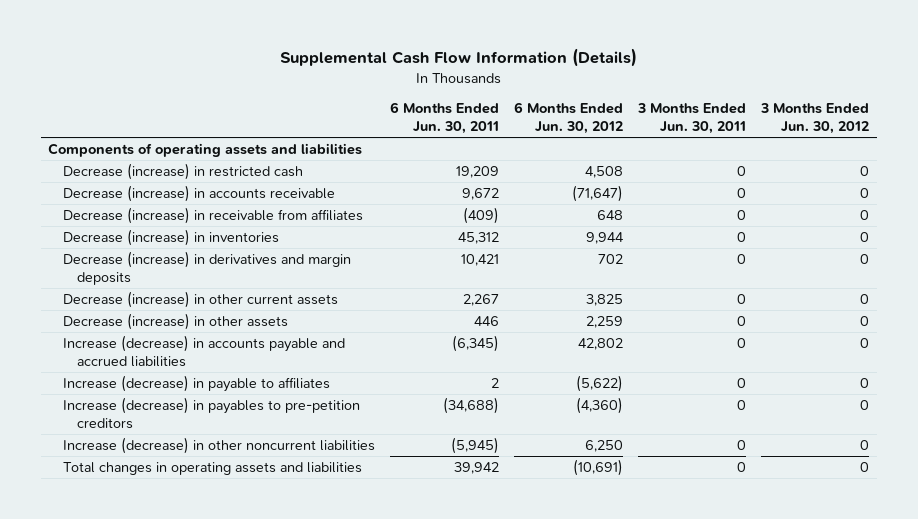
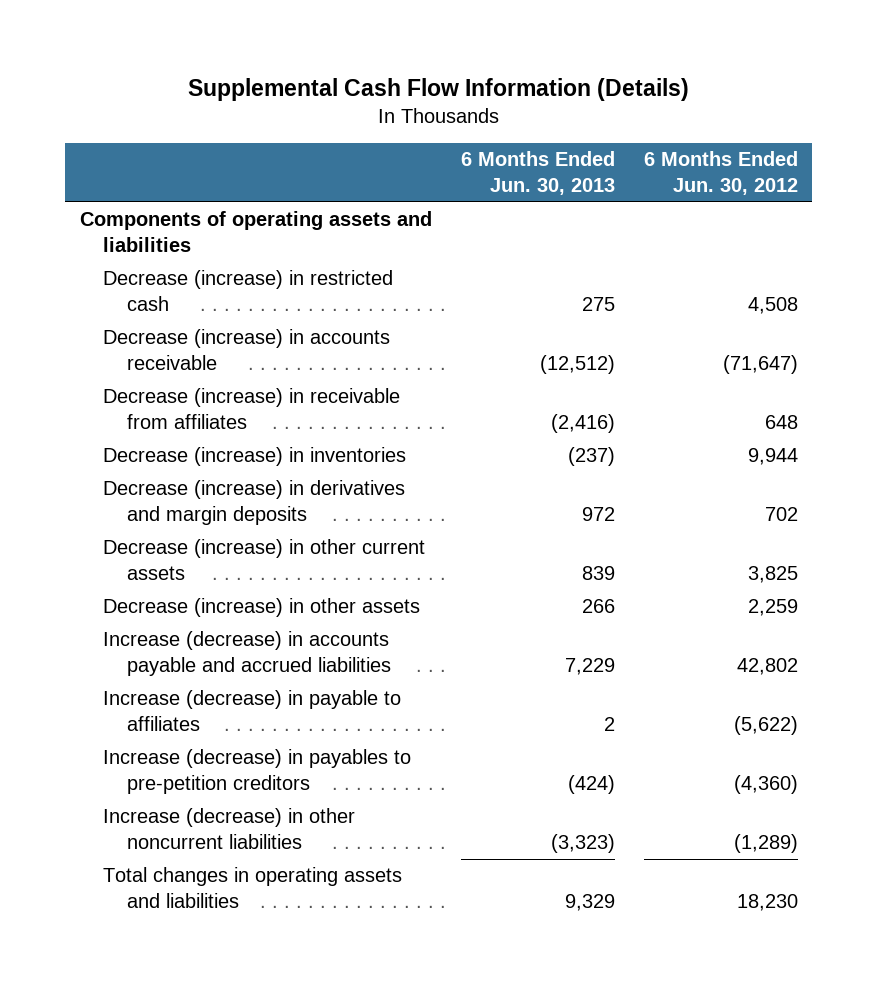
- | 6 Months Ended Jun. 30, 2011 | 6 Months Ended Jun. 30, 2012 | 3 Months Ended Jun. 30, 2011 | 3 Months Ended Jun. 30, 2012
+ | 6 Months Ended Jun. 30, 2013 | 6 Months Ended Jun. 30, 2012
- Increase (decrease) in other noncurrent liabilities | (5,945) | 6,250 | 0 | 0
- Total changes in operating assets and liabilities | 39,942 | (10,691) | 0 | 0
+ Increase (decrease) in other noncurrent liabilities | (3,323) | (1,289)
+ Total changes in operating assets and liabilities | 9,329 | 18,230

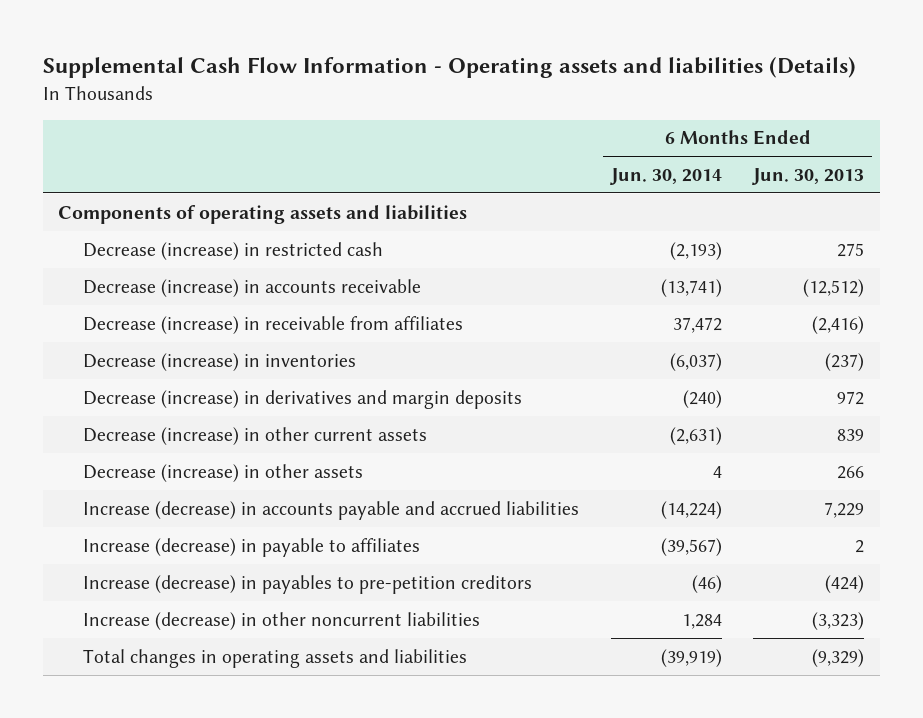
- Supplemental Cash Flow Information (Details)
+ Supplemental Cash Flow Information - Operating assets and liabilities (Details)
- | 6 Months Ended Jun. 30, 2013 | 6 Months Ended Jun. 30, 2012
+ | 6 Months Ended Jun. 30, 2014 | 6 Months Ended Jun. 30, 2013
- Total changes in operating assets and liabilities | 9,329 | 18,230
+ Total changes in operating assets and liabilities | (39,919) | (9,329)

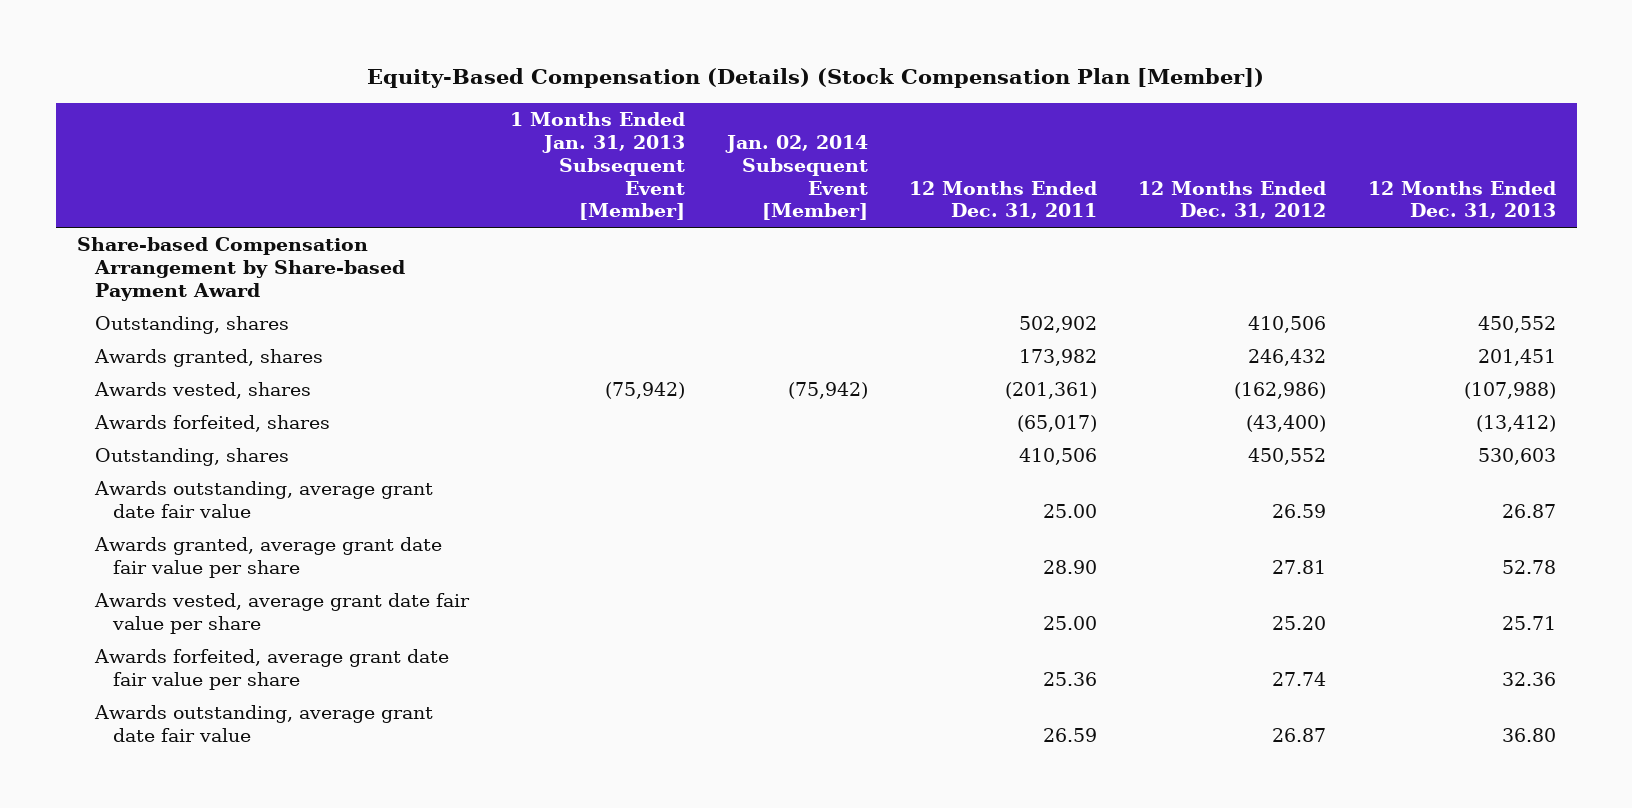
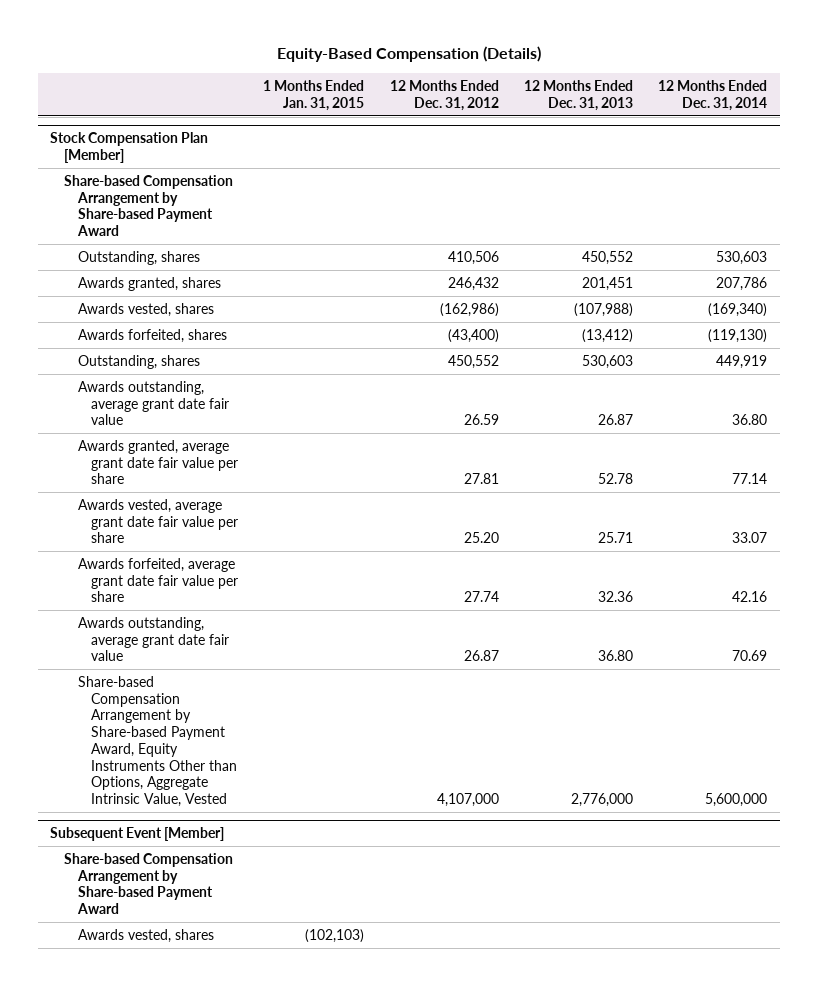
- Equity-Based Compensation (Details) (Stock Compensation Plan [Member])
+ Equity-Based Compensation (Details)
- | 1 Months Ended Jan. 31, 2013 Subsequent Event [Member] | Jan. 02, 2014 Subsequent Event [Member] | 12 Months Ended Dec. 31, 2011 | 12 Months Ended Dec. 31, 2012 | 12 Months Ended Dec. 31, 2013
+ | 1 Months Ended Jan. 31, 2015 | 12 Months Ended Dec. 31, 2012 | 12 Months Ended Dec. 31, 2013 | 12 Months Ended Dec. 31, 2014
+ Stock Compensation Plan [Member]
+ Share-based Compensation Arrangement by Share-based Payment Award, Equity Instruments Other than Options, Aggregate Intrinsic Value, Vested | | 4,107,000 | 2,776,000 | 5,600,000
+ Subsequent Event [Member]
+ Share-based Compensation Arrangement by Share-based Payment Award
+ Awards vested, shares | (102,103) | | |

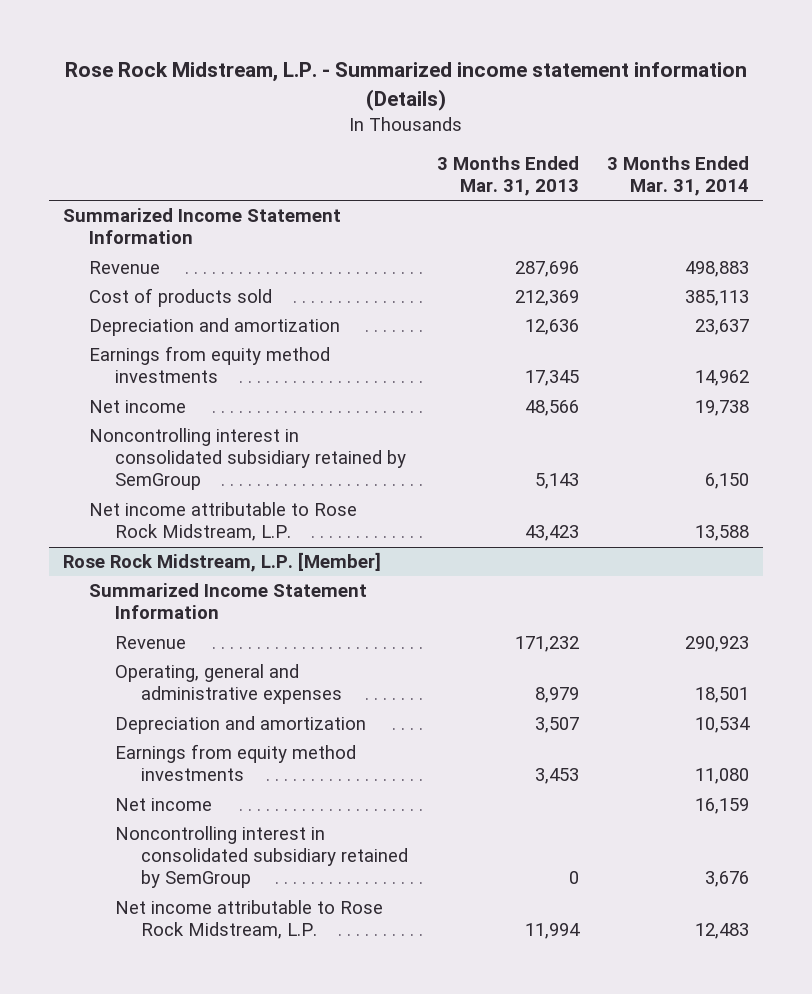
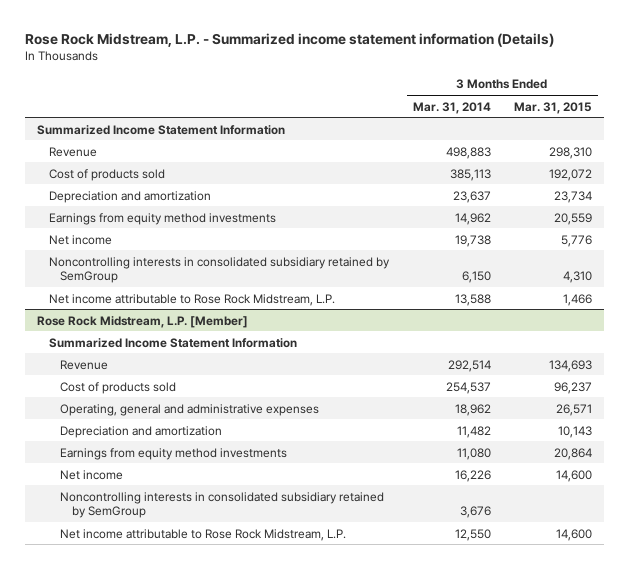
- | 3 Months Ended Mar. 31, 2013 | 3 Months Ended Mar. 31, 2014
+ | 3 Months Ended Mar. 31, 2014 | 3 Months Ended Mar. 31, 2015
- Noncontrolling interest in consolidated subsidiary retained by SemGroup | 5,143 | 6,150
+ Noncontrolling interests in consolidated subsidiary retained by SemGroup | 6,150 | 4,310
@ Rose Rock Midstream, L.P. [Member]
- Revenue | 171,232 | 290,923
- Operating, general and administrative expenses | 8,979 | 18,501
- Depreciation and amortization | 3,507 | 10,534
+ Revenue | 292,514 | 134,693
+ Cost of products sold | 254,537 | 96,237
+ Operating, general and administrative expenses | 18,962 | 26,571
+ Depreciation and amortization | 11,482 | 10,143
- Net income | | 16,159
- Noncontrolling interest in consolidated subsidiary retained by SemGroup | 0 | 3,676
- Net income attributable to Rose Rock Midstream, L.P. | 11,994 | 12,483
+ Net income | 16,226 | 14,600
+ Noncontrolling interests in consolidated subsidiary retained by SemGroup | 3,676 |
+ Net income attributable to Rose Rock Midstream, L.P. | 12,550 | 14,600

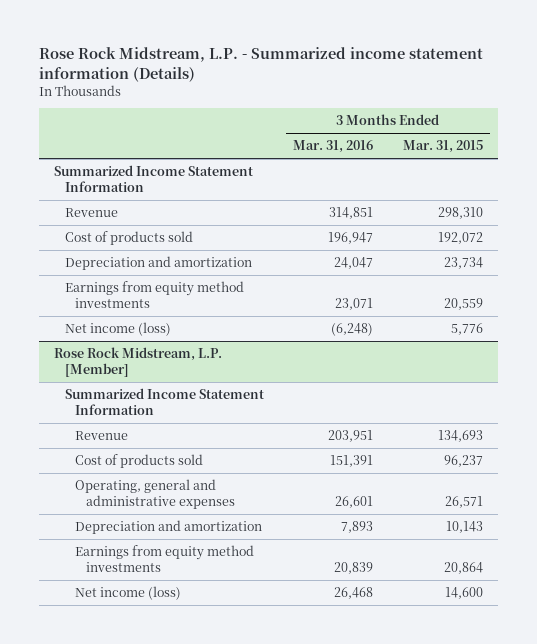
- | 3 Months Ended Mar. 31, 2014 | 3 Months Ended Mar. 31, 2015
+ | 3 Months Ended Mar. 31, 2016 | 3 Months Ended Mar. 31, 2015
- Net income | 19,738 | 5,776
- Noncontrolling interests in consolidated subsidiary retained by SemGroup | 6,150 | 4,310
- Net income attributable to Rose Rock Midstream, L.P. | 13,588 | 1,466
+ Net income (loss) | (6,248) | 5,776
@ Rose Rock Midstream, L.P. [Member]
- Net income | 16,226 | 14,600
- Noncontrolling interests in consolidated subsidiary retained by SemGroup | 3,676 |
- Net income attributable to Rose Rock Midstream, L.P. | 12,550 | 14,600
+ Net income (loss) | 26,468 | 14,600

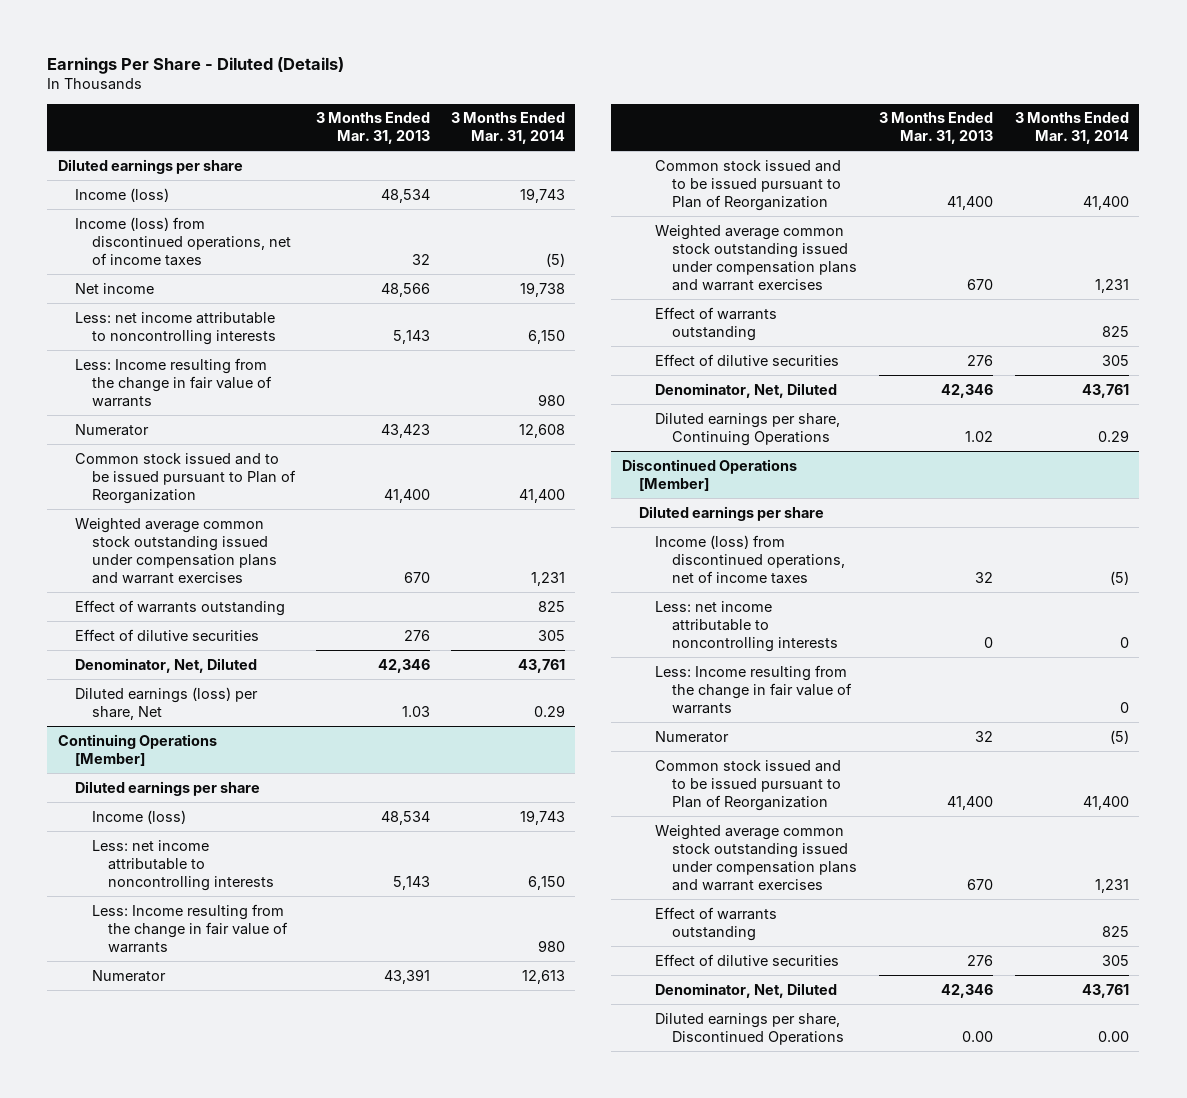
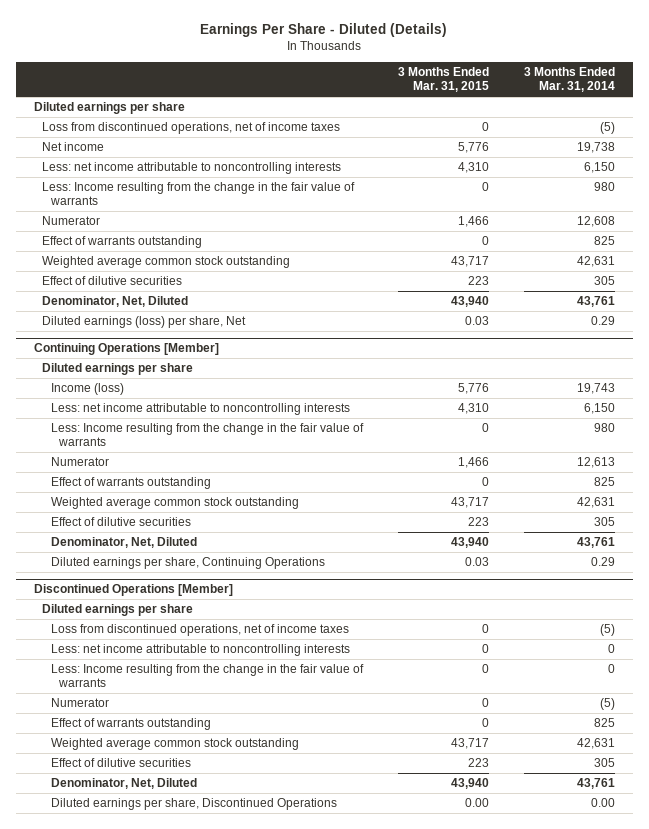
- | 3 Months Ended Mar. 31, 2013 | 3 Months Ended Mar. 31, 2014
+ | 3 Months Ended Mar. 31, 2015 | 3 Months Ended Mar. 31, 2014
- Income (loss) | 48,534 | 19,743
- Income (loss) from discontinued operations, net of income taxes | 32 | (5)
+ Loss from discontinued operations, net of income taxes | 0 | (5)
- Less: Income resulting from the change in fair value of warrants | | 980
+ Less: Income resulting from the change in the fair value of warrants | 0 | 980
- Common stock issued and to be issued pursuant to Plan of Reorganization | 41,400 | 41,400
- Weighted average common stock outstanding issued under compensation plans and warrant exercises | 670 | 1,231
+ Weighted average common stock outstanding | 43,717 | 42,631
@ Continuing Operations [Member]
- Less: Income resulting from the change in fair value of warrants | | 980
+ Less: Income resulting from the change in the fair value of warrants | 0 | 980
- Common stock issued and to be issued pursuant to Plan of Reorganization | 41,400 | 41,400
- Weighted average common stock outstanding issued under compensation plans and warrant exercises | 670 | 1,231
+ Weighted average common stock outstanding | 43,717 | 42,631
@ Discontinued Operations [Member]
- Income (loss) from discontinued operations, net of income taxes | 32 | (5)
+ Loss from discontinued operations, net of income taxes | 0 | (5)
- Less: Income resulting from the change in fair value of warrants | | 0
+ Less: Income resulting from the change in the fair value of warrants | 0 | 0
- Common stock issued and to be issued pursuant to Plan of Reorganization | 41,400 | 41,400
- Weighted average common stock outstanding issued under compensation plans and warrant exercises | 670 | 1,231
+ Weighted average common stock outstanding | 43,717 | 42,631

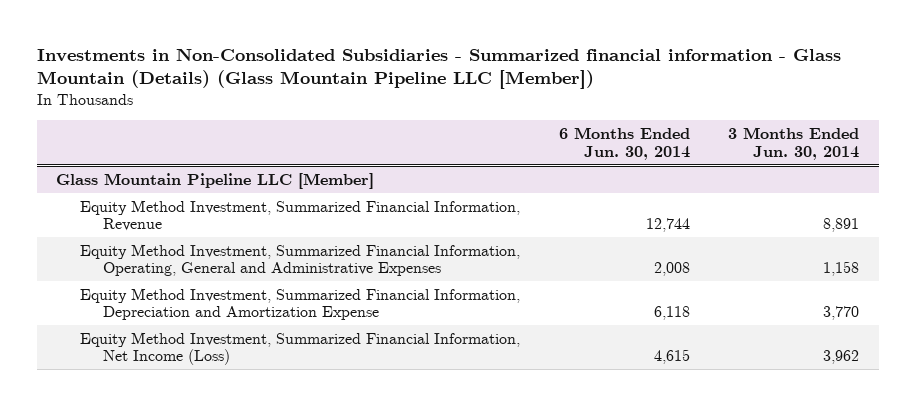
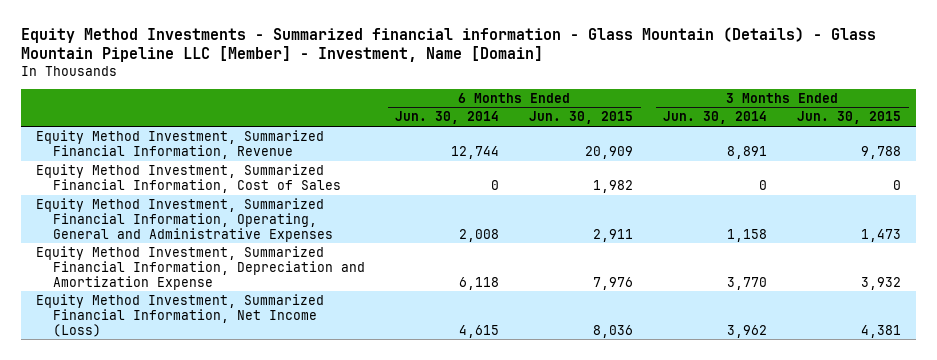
- Investments in Non-Consolidated Subsidiaries - Summarized financial information - Glass Mountain (Details) (Glass Mountain Pipeline LLC [Member])
+ Equity Method Investments - Summarized financial information - Glass Mountain (Details) - Glass Mountain Pipeline LLC [Member] - Investment, Name [Domain]
- | 6 Months Ended Jun. 30, 2014 | 3 Months Ended Jun. 30, 2014
+ | 6 Months Ended Jun. 30, 2014 | 6 Months Ended Jun. 30, 2015 | 3 Months Ended Jun. 30, 2014 | 3 Months Ended Jun. 30, 2015
- Glass Mountain Pipeline LLC [Member]
+ Equity Method Investment, Summarized Financial Information, Cost of Sales | 0 | 1,982 | 0 | 0

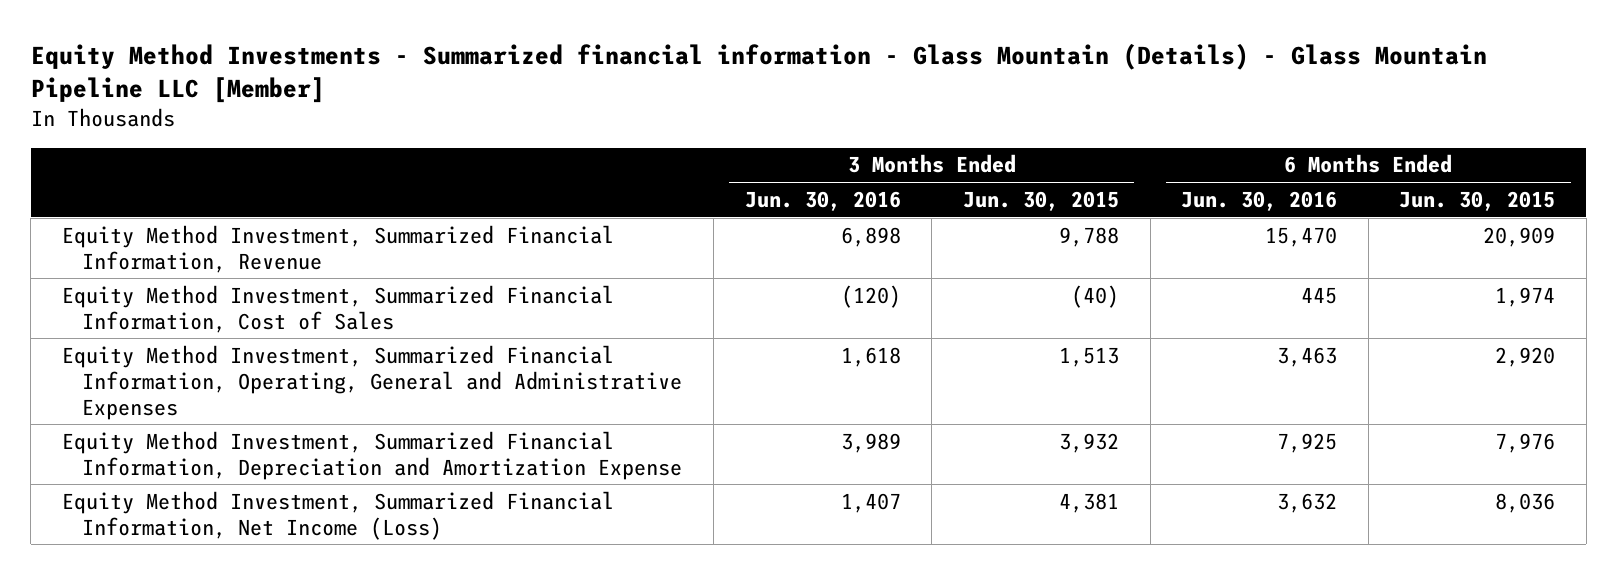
- Equity Method Investments - Summarized financial information - Glass Mountain (Details) - Glass Mountain Pipeline LLC [Member] - Investment, Name [Domain]
+ Equity Method Investments - Summarized financial information - Glass Mountain (Details) - Glass Mountain Pipeline LLC [Member]
- | 6 Months Ended Jun. 30, 2014 | 6 Months Ended Jun. 30, 2015 | 3 Months Ended Jun. 30, 2014 | 3 Months Ended Jun. 30, 2015
+ | 3 Months Ended Jun. 30, 2016 | 3 Months Ended Jun. 30, 2015 | 6 Months Ended Jun. 30, 2016 | 6 Months Ended Jun. 30, 2015
- Equity Method Investment, Summarized Financial Information, Cost of Sales | 0 | 1,982 | 0 | 0
- Equity Method Investment, Summarized Financial Information, Operating, General and Administrative Expenses | 2,008 | 2,911 | 1,158 | 1,473
+ Equity Method Investment, Summarized Financial Information, Cost of Sales | (120) | (40) | 445 | 1,974
+ Equity Method Investment, Summarized Financial Information, Operating, General and Administrative Expenses | 1,618 | 1,513 | 3,463 | 2,920

